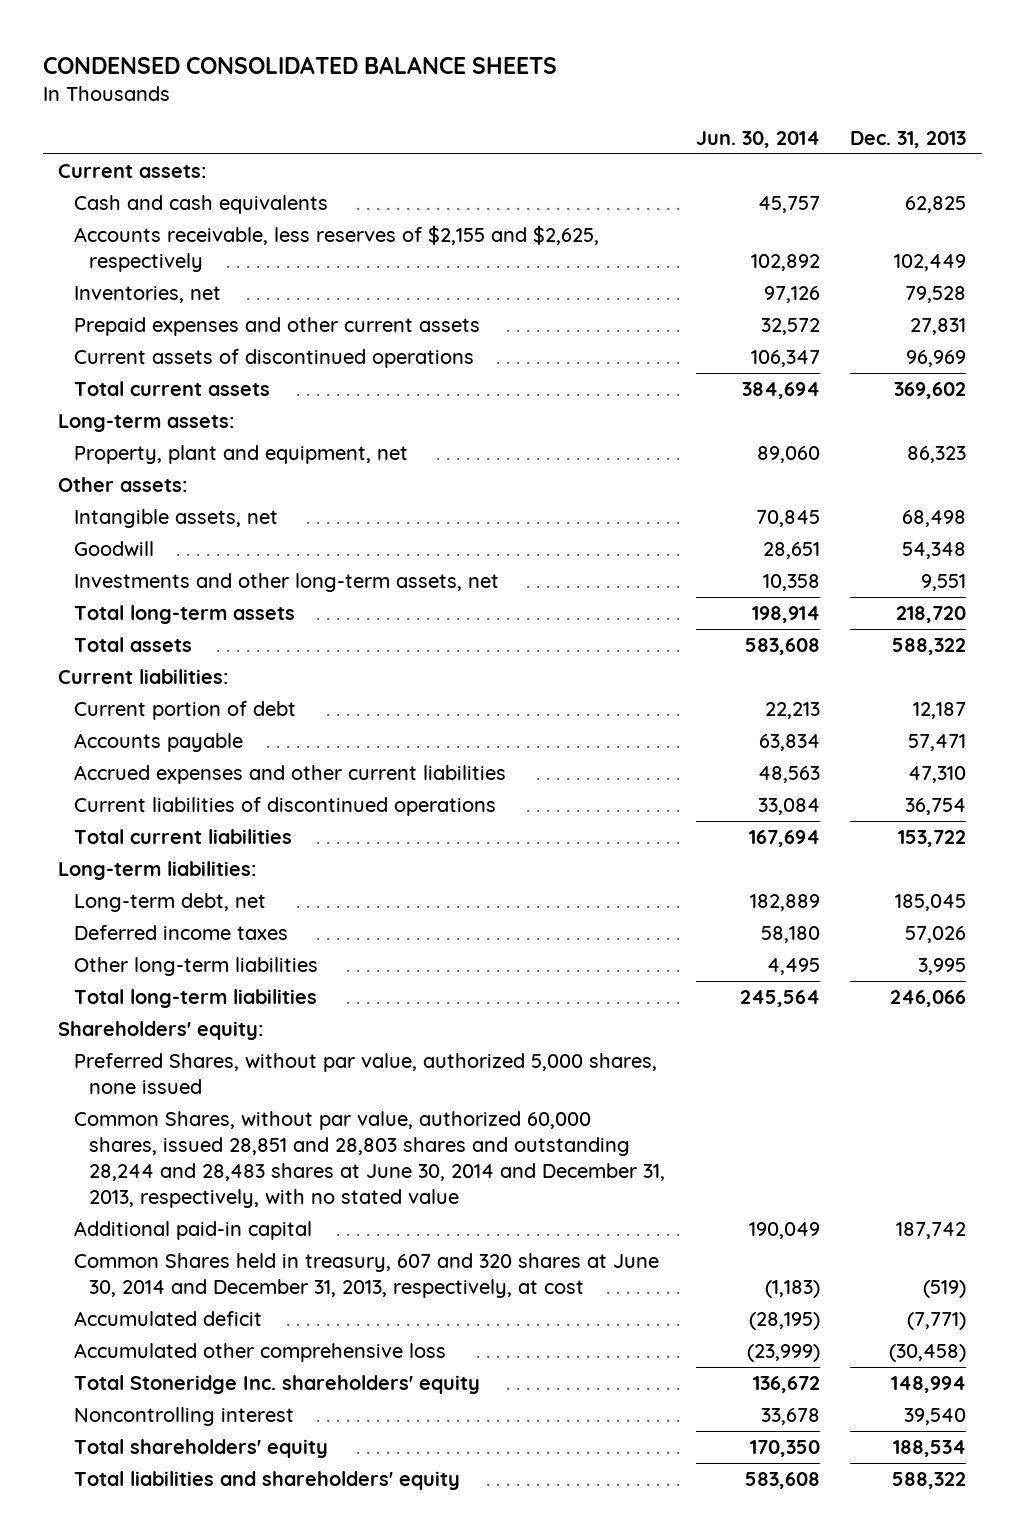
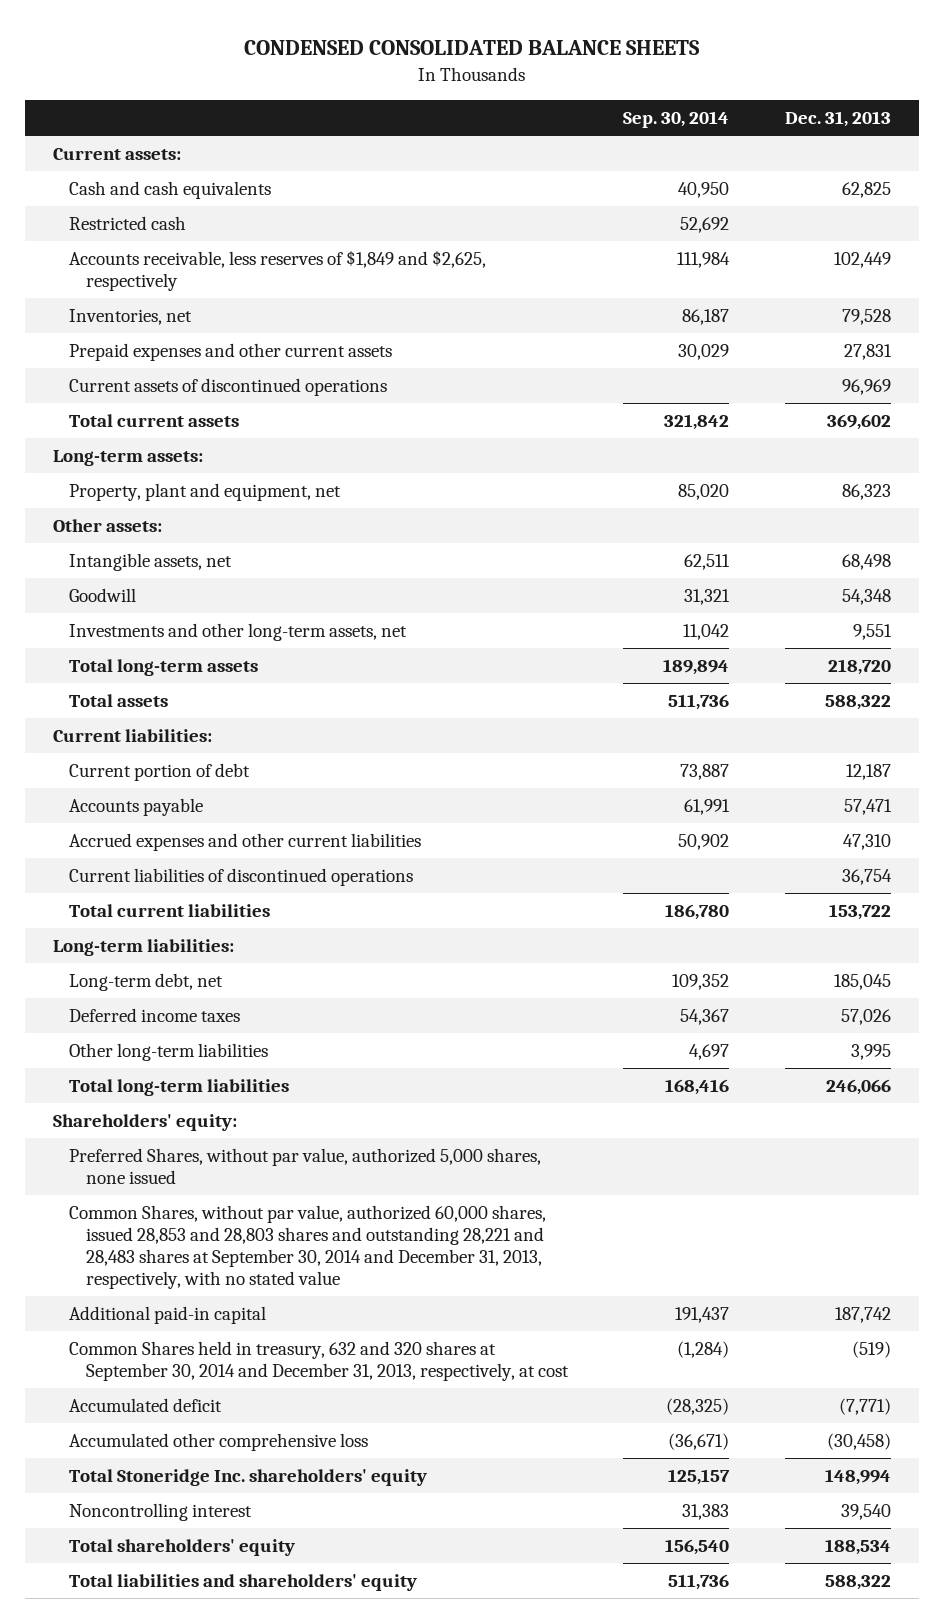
- | Jun. 30, 2014 | Dec. 31, 2013
+ | Sep. 30, 2014 | Dec. 31, 2013
- Accounts receivable, less reserves of $2,155 and $2,625, respectively | 102,892 | 102,449
+ Restricted cash | 52,692 |
+ Accounts receivable, less reserves of $1,849 and $2,625, respectively | 111,984 | 102,449
- Common Shares, without par value, authorized 60,000 shares, issued 28,851 and 28,803 shares and outstanding 28,244 and 28,483 shares at June 30, 2014 and December 31, 2013, respectively, with no stated value
+ Common Shares, without par value, authorized 60,000 shares, issued 28,853 and 28,803 shares and outstanding 28,221 and 28,483 shares at September 30, 2014 and December 31, 2013, respectively, with no stated value
- Common Shares held in treasury, 607 and 320 shares at June 30, 2014 and December 31, 2013, respectively, at cost | (1,183) | (519)
+ Common Shares held in treasury, 632 and 320 shares at September 30, 2014 and December 31, 2013, respectively, at cost | (1,284) | (519)

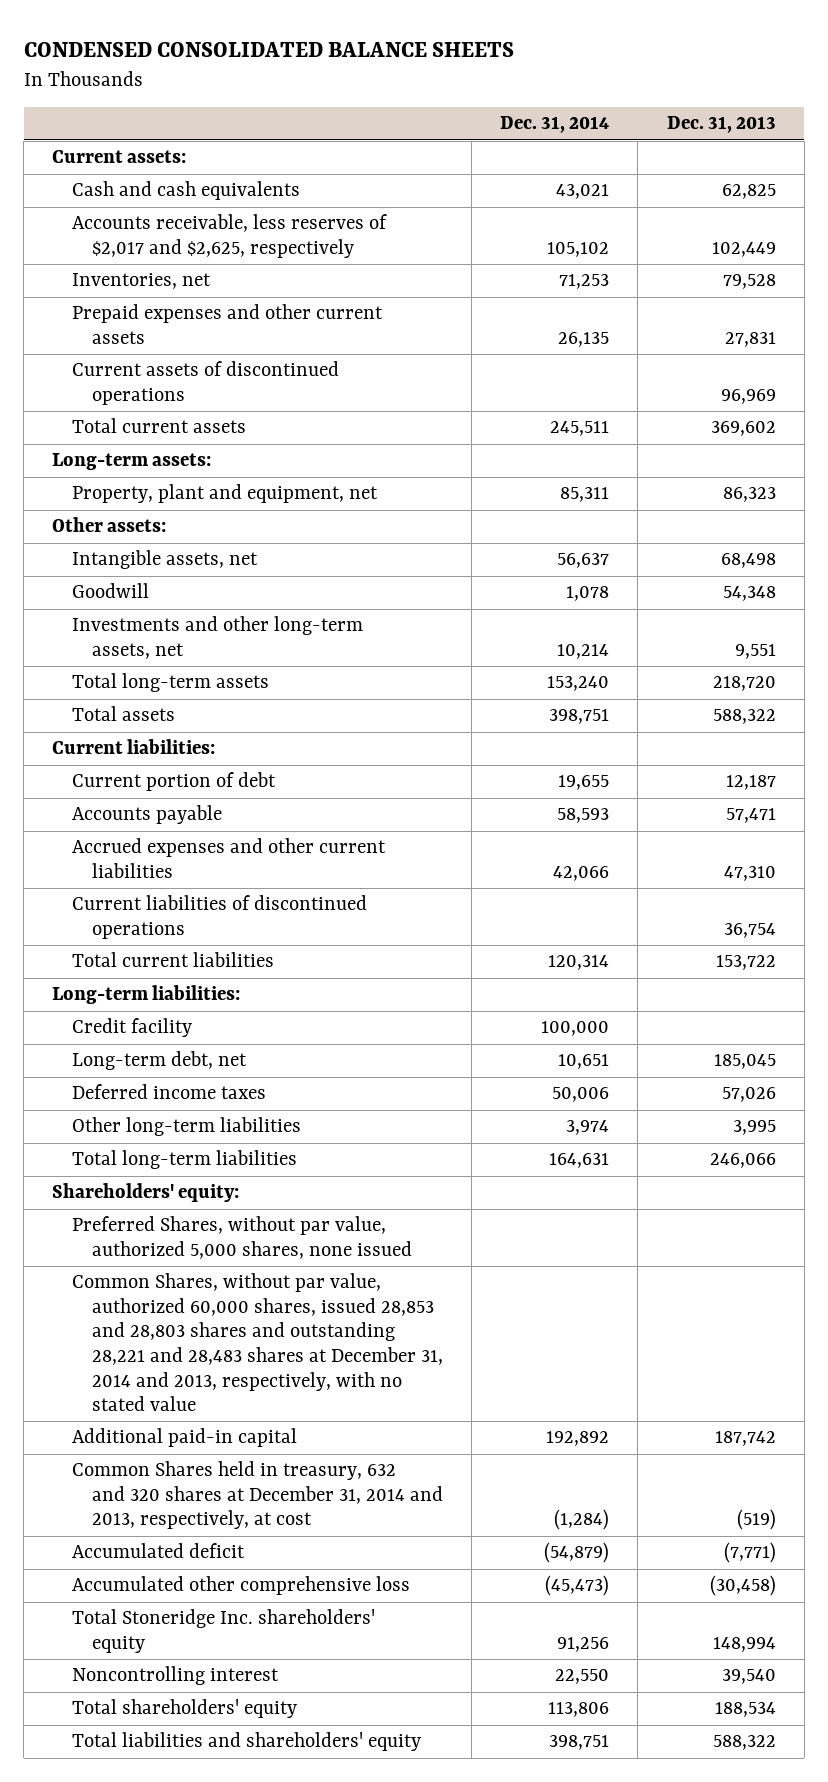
- | Sep. 30, 2014 | Dec. 31, 2013
+ | Dec. 31, 2014 | Dec. 31, 2013
- Restricted cash | 52,692 |
- Accounts receivable, less reserves of $1,849 and $2,625, respectively | 111,984 | 102,449
+ Accounts receivable, less reserves of $2,017 and $2,625, respectively | 105,102 | 102,449
+ Credit facility | 100,000 |
- Common Shares, without par value, authorized 60,000 shares, issued 28,853 and 28,803 shares and outstanding 28,221 and 28,483 shares at September 30, 2014 and December 31, 2013, respectively, with no stated value
+ Common Shares, without par value, authorized 60,000 shares, issued 28,853 and 28,803 shares and outstanding 28,221 and 28,483 shares at December 31, 2014 and 2013, respectively, with no stated value
- Common Shares held in treasury, 632 and 320 shares at September 30, 2014 and December 31, 2013, respectively, at cost | (1,284) | (519)
+ Common Shares held in treasury, 632 and 320 shares at December 31, 2014 and 2013, respectively, at cost | (1,284) | (519)

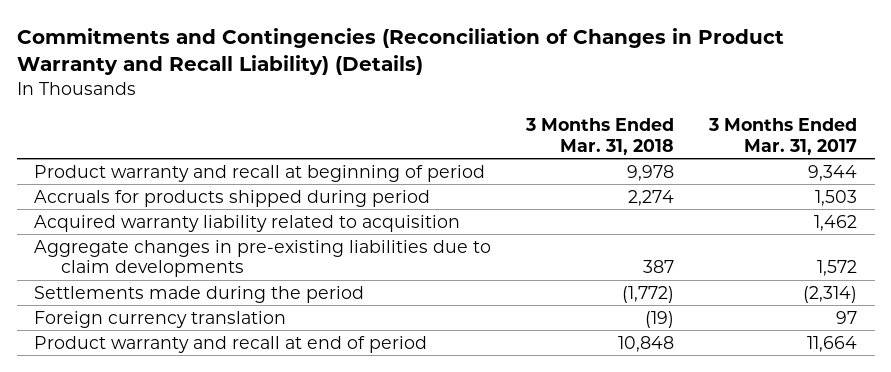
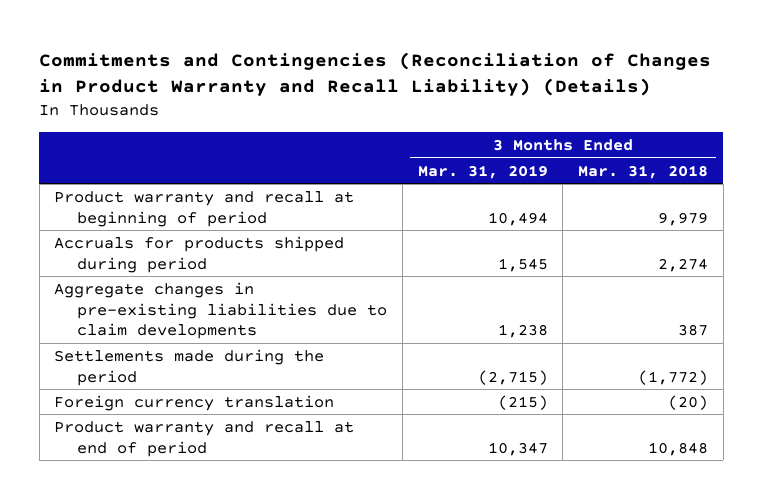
- | 3 Months Ended Mar. 31, 2018 | 3 Months Ended Mar. 31, 2017
+ | 3 Months Ended Mar. 31, 2019 | 3 Months Ended Mar. 31, 2018
- Product warranty and recall at beginning of period | 9,978 | 9,344
+ Product warranty and recall at beginning of period | 10,494 | 9,979
- Acquired warranty liability related to acquisition | | 1,462
- Foreign currency translation | (19) | 97
+ Foreign currency translation | (215) | (20)

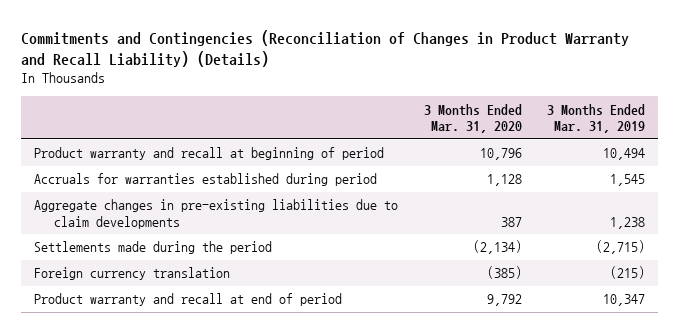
- | 3 Months Ended Mar. 31, 2019 | 3 Months Ended Mar. 31, 2018
+ | 3 Months Ended Mar. 31, 2020 | 3 Months Ended Mar. 31, 2019
- Accruals for products shipped during period | 1,545 | 2,274
+ Accruals for warranties established during period | 1,128 | 1,545

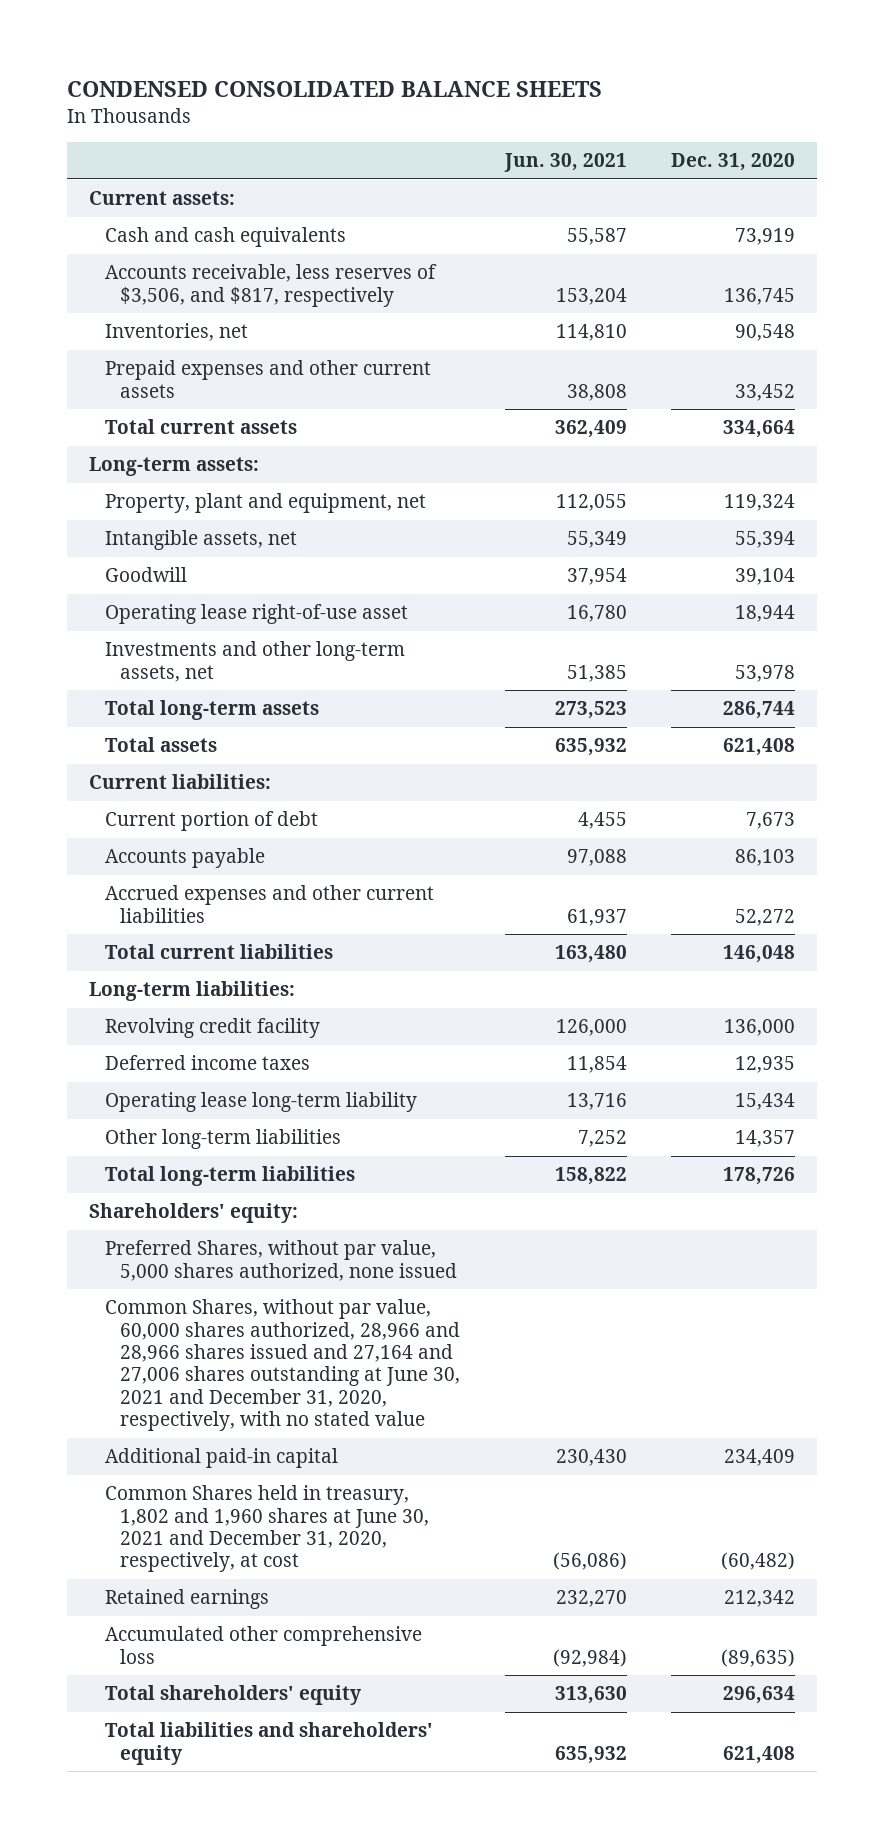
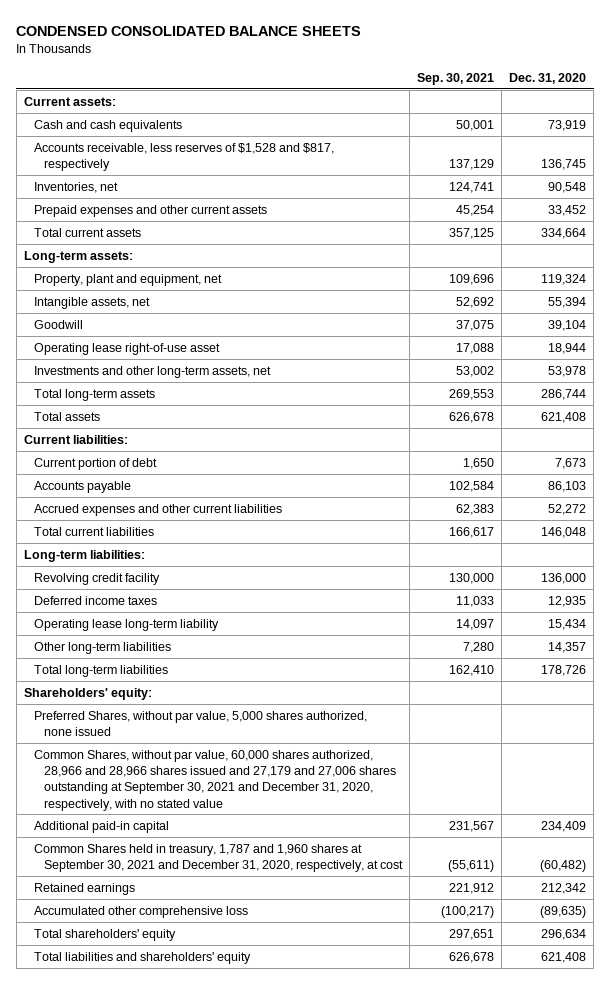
- | Jun. 30, 2021 | Dec. 31, 2020
+ | Sep. 30, 2021 | Dec. 31, 2020
- Accounts receivable, less reserves of $3,506, and $817, respectively | 153,204 | 136,745
+ Accounts receivable, less reserves of $1,528 and $817, respectively | 137,129 | 136,745
- Common Shares, without par value, 60,000 shares authorized, 28,966 and 28,966 shares issued and 27,164 and 27,006 shares outstanding at June 30, 2021 and December 31, 2020, respectively, with no stated value
+ Common Shares, without par value, 60,000 shares authorized, 28,966 and 28,966 shares issued and 27,179 and 27,006 shares outstanding at September 30, 2021 and December 31, 2020, respectively, with no stated value
- Common Shares held in treasury, 1,802 and 1,960 shares at June 30, 2021 and December 31, 2020, respectively, at cost | (56,086) | (60,482)
+ Common Shares held in treasury, 1,787 and 1,960 shares at September 30, 2021 and December 31, 2020, respectively, at cost | (55,611) | (60,482)

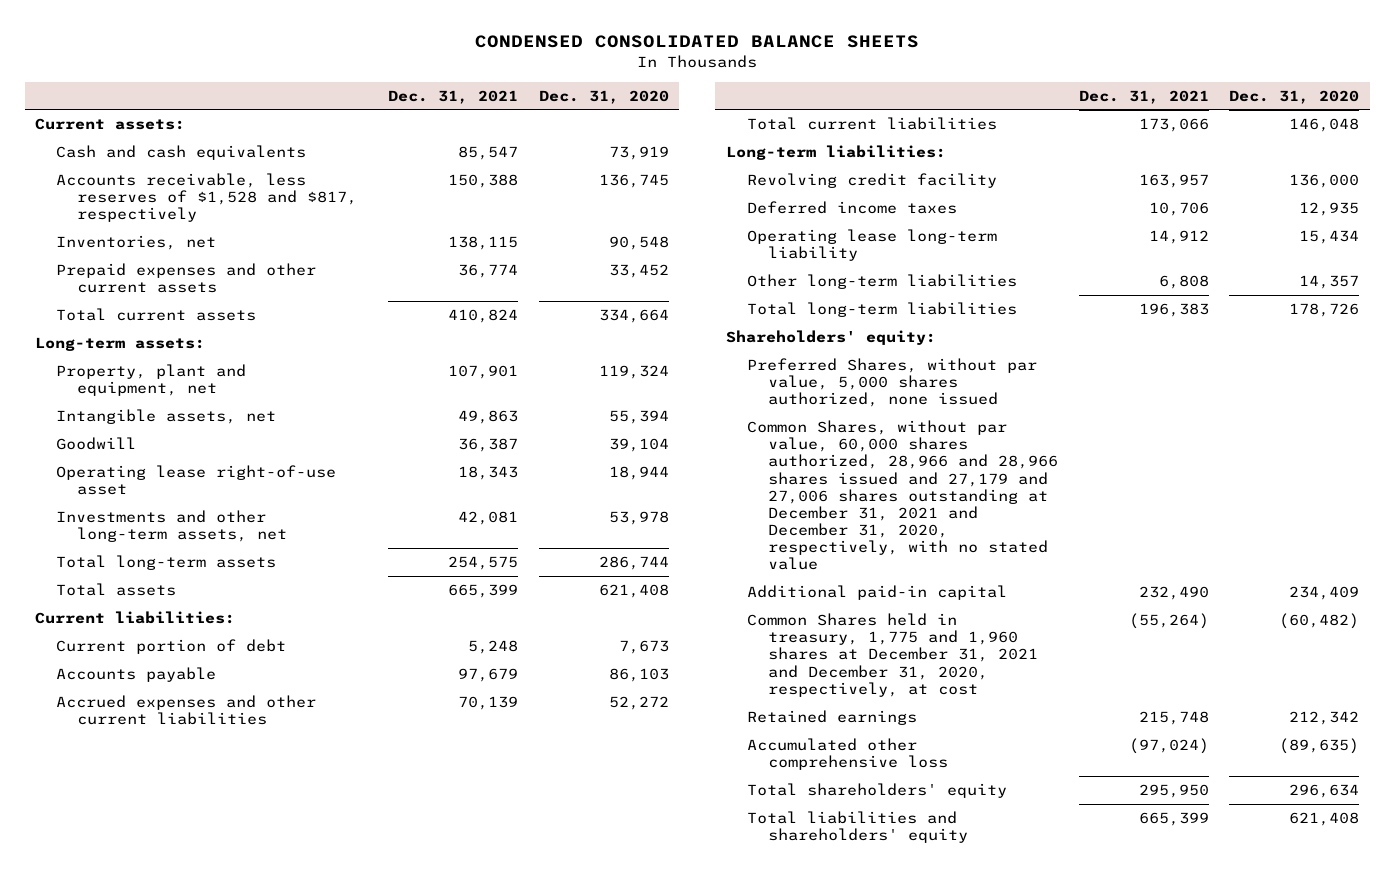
- | Sep. 30, 2021 | Dec. 31, 2020
+ | Dec. 31, 2021 | Dec. 31, 2020
- Common Shares, without par value, 60,000 shares authorized, 28,966 and 28,966 shares issued and 27,179 and 27,006 shares outstanding at September 30, 2021 and December 31, 2020, respectively, with no stated value
+ Common Shares, without par value, 60,000 shares authorized, 28,966 and 28,966 shares issued and 27,179 and 27,006 shares outstanding at December 31, 2021 and December 31, 2020, respectively, with no stated value
- Common Shares held in treasury, 1,787 and 1,960 shares at September 30, 2021 and December 31, 2020, respectively, at cost | (55,611) | (60,482)
+ Common Shares held in treasury, 1,775 and 1,960 shares at December 31, 2021 and December 31, 2020, respectively, at cost | (55,264) | (60,482)

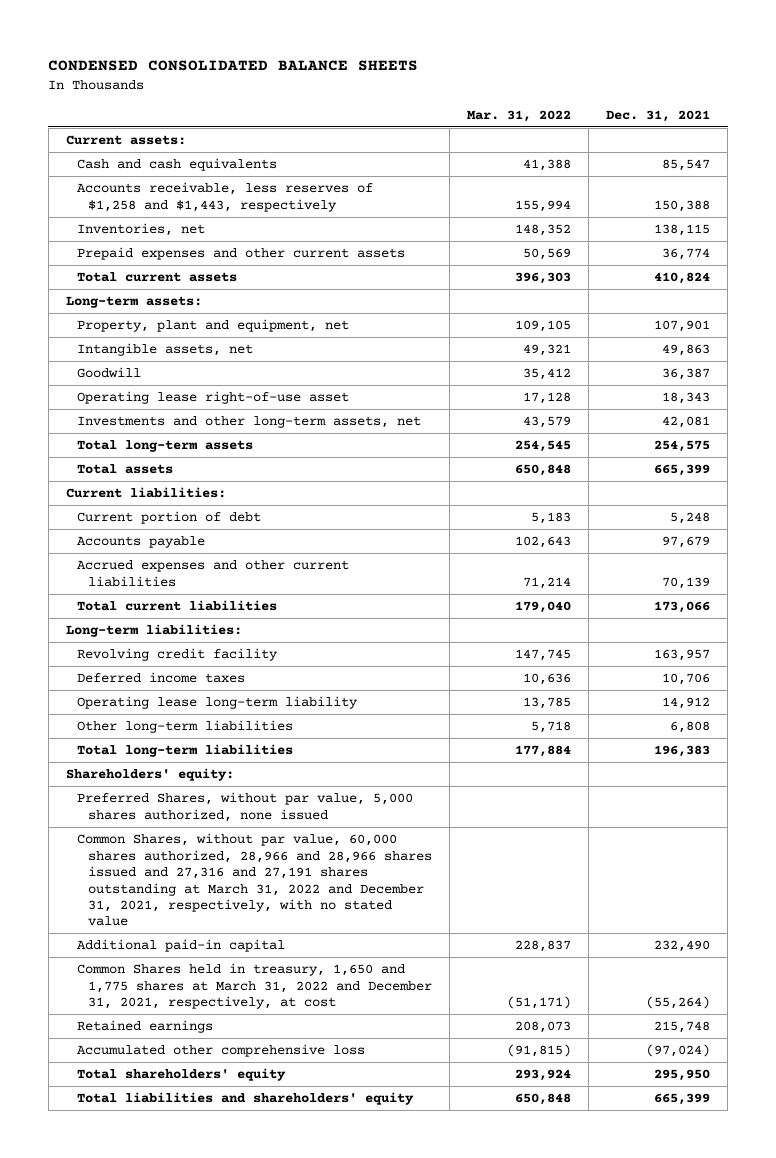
- | Dec. 31, 2021 | Dec. 31, 2020
+ | Mar. 31, 2022 | Dec. 31, 2021
- Accounts receivable, less reserves of $1,528 and $817, respectively | 150,388 | 136,745
+ Accounts receivable, less reserves of $1,258 and $1,443, respectively | 155,994 | 150,388
- Common Shares, without par value, 60,000 shares authorized, 28,966 and 28,966 shares issued and 27,179 and 27,006 shares outstanding at December 31, 2021 and December 31, 2020, respectively, with no stated value
+ Common Shares, without par value, 60,000 shares authorized, 28,966 and 28,966 shares issued and 27,316 and 27,191 shares outstanding at March 31, 2022 and December 31, 2021, respectively, with no stated value
- Common Shares held in treasury, 1,775 and 1,960 shares at December 31, 2021 and December 31, 2020, respectively, at cost | (55,264) | (60,482)
+ Common Shares held in treasury, 1,650 and 1,775 shares at March 31, 2022 and December 31, 2021, respectively, at cost | (51,171) | (55,264)

